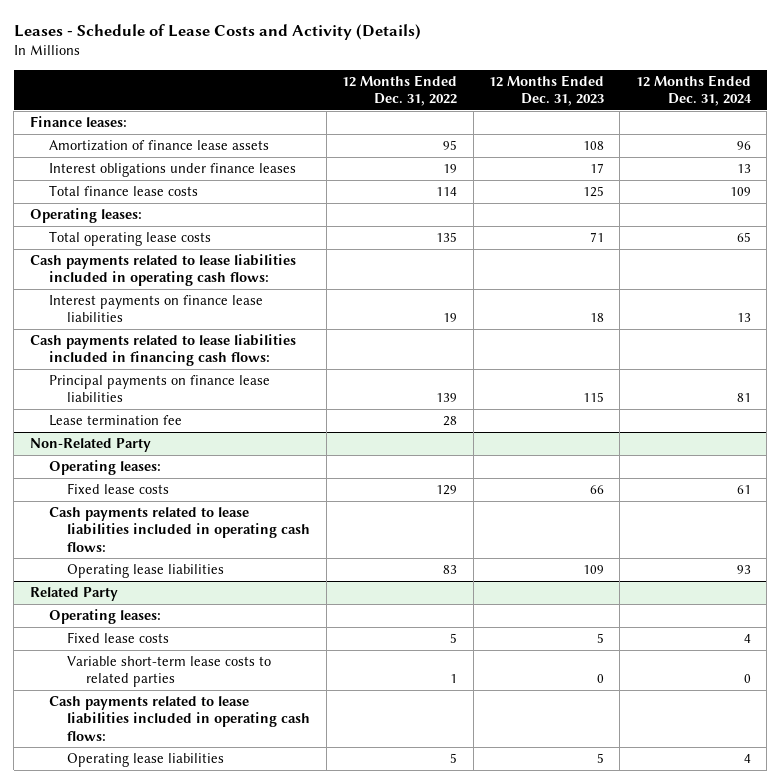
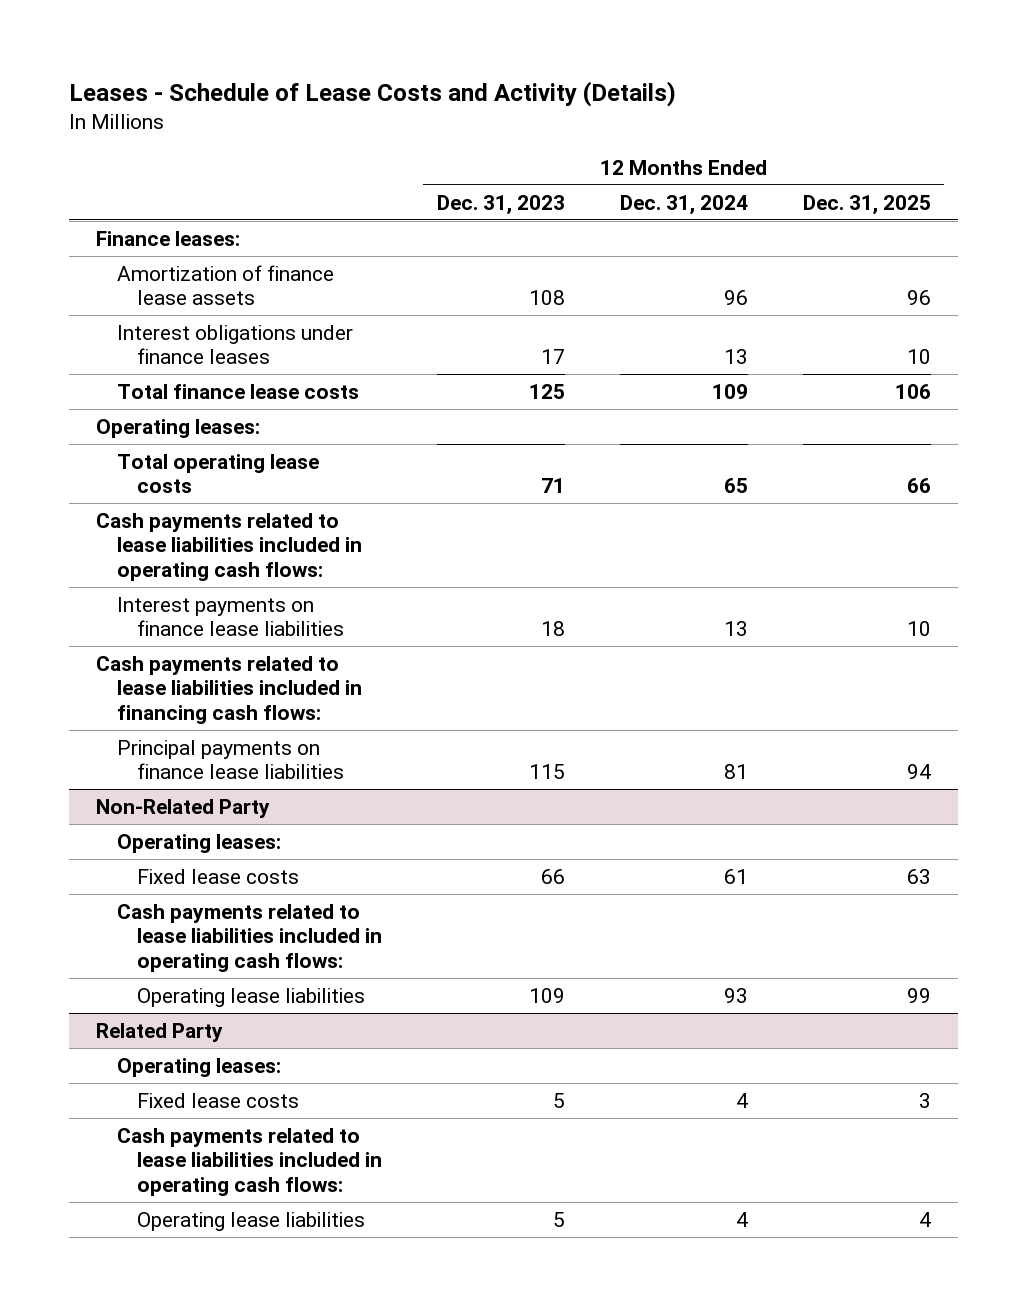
- | 12 Months Ended Dec. 31, 2022 | 12 Months Ended Dec. 31, 2023 | 12 Months Ended Dec. 31, 2024
+ | 12 Months Ended Dec. 31, 2023 | 12 Months Ended Dec. 31, 2024 | 12 Months Ended Dec. 31, 2025
- Lease termination fee | 28 | |
@ Related Party
- Variable short-term lease costs to related parties | 1 | 0 | 0

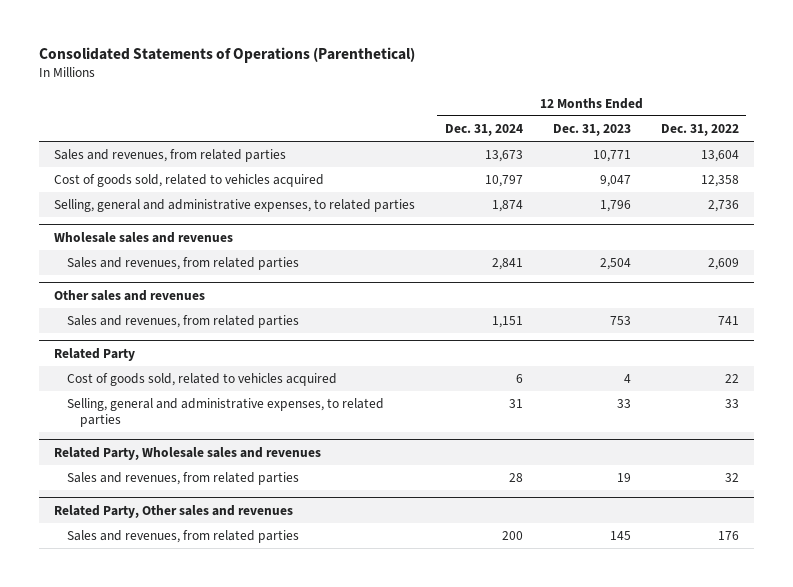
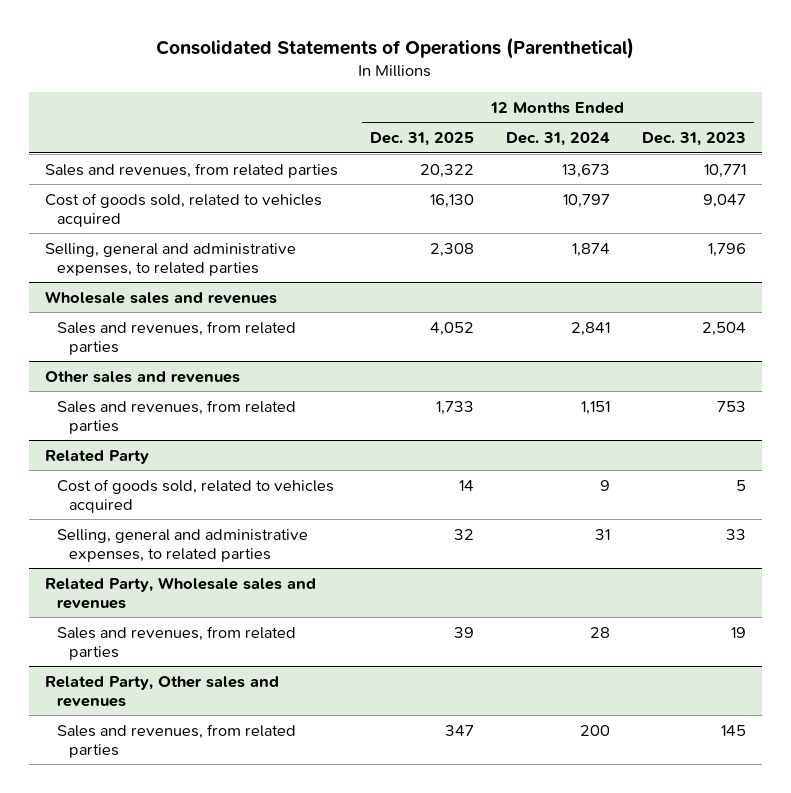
- | 12 Months Ended Dec. 31, 2024 | 12 Months Ended Dec. 31, 2023 | 12 Months Ended Dec. 31, 2022
+ | 12 Months Ended Dec. 31, 2025 | 12 Months Ended Dec. 31, 2024 | 12 Months Ended Dec. 31, 2023
@ Related Party
- Cost of goods sold, related to vehicles acquired | 6 | 4 | 22
+ Cost of goods sold, related to vehicles acquired | 14 | 9 | 5

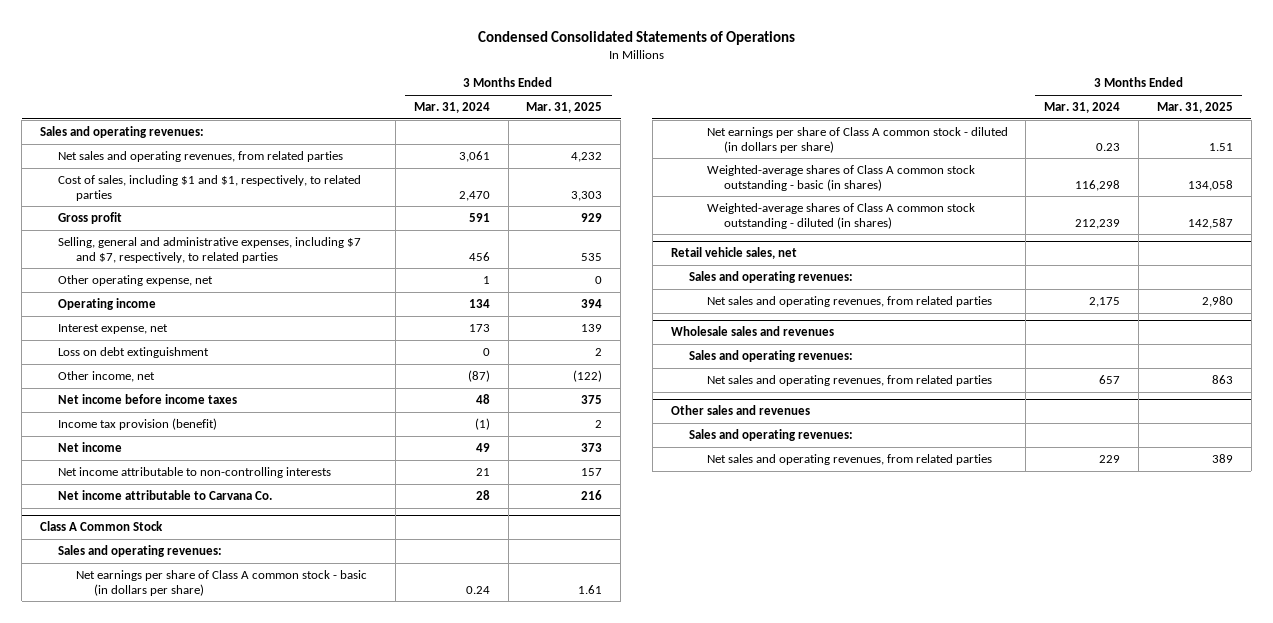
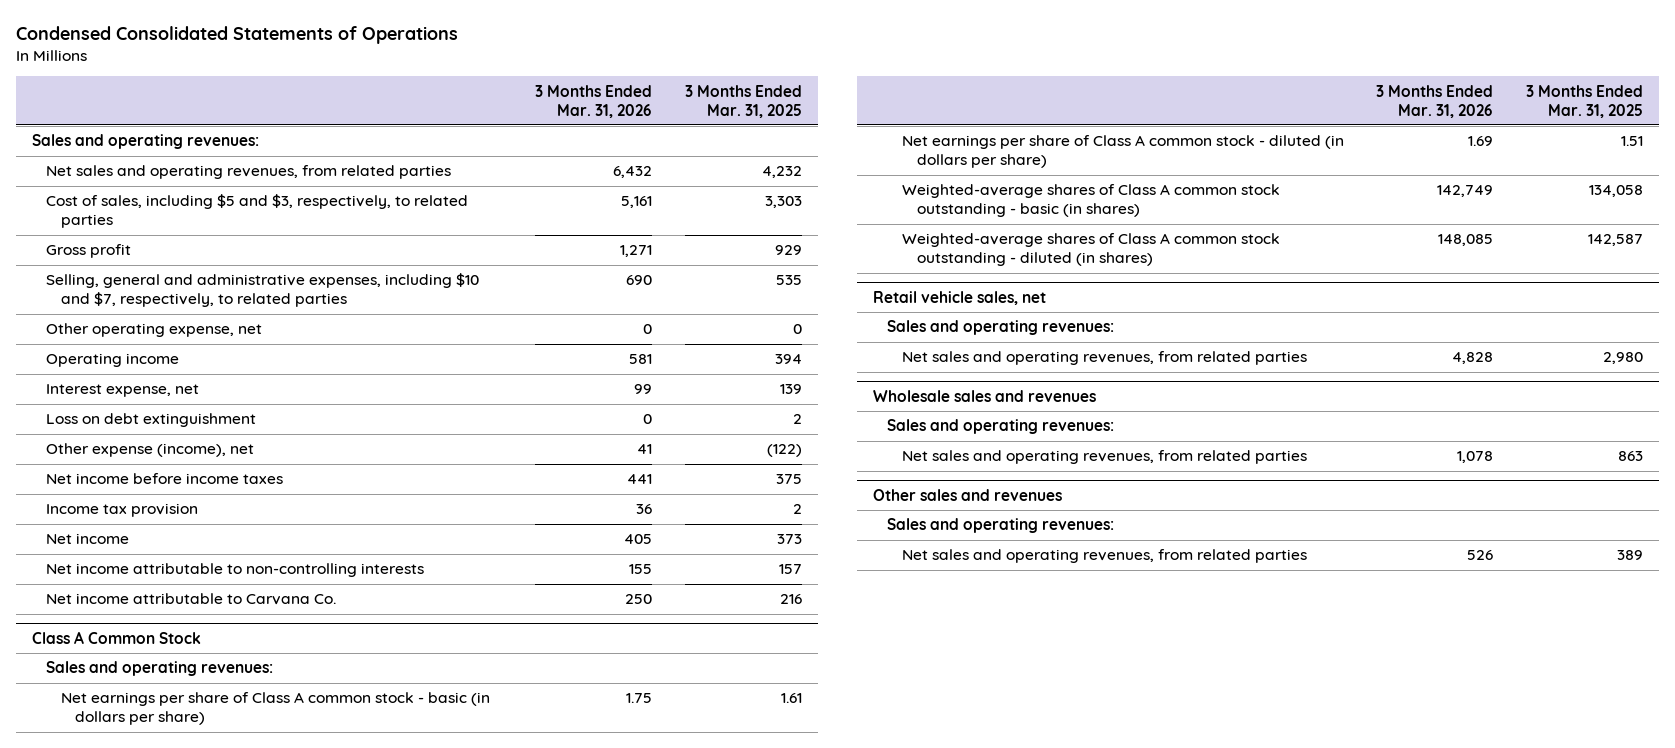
- | 3 Months Ended Mar. 31, 2024 | 3 Months Ended Mar. 31, 2025
+ | 3 Months Ended Mar. 31, 2026 | 3 Months Ended Mar. 31, 2025
- Cost of sales, including $1 and $1, respectively, to related parties | 2,470 | 3,303
+ Cost of sales, including $5 and $3, respectively, to related parties | 5,161 | 3,303
- Selling, general and administrative expenses, including $7 and $7, respectively, to related parties | 456 | 535
+ Selling, general and administrative expenses, including $10 and $7, respectively, to related parties | 690 | 535
- Other income, net | (87) | (122)
+ Other expense (income), net | 41 | (122)
- Income tax provision (benefit) | (1) | 2
+ Income tax provision | 36 | 2

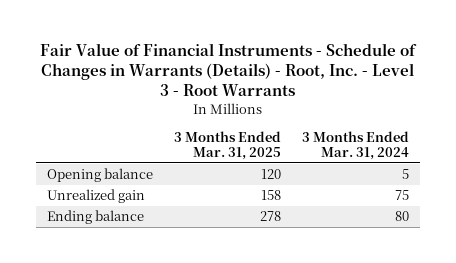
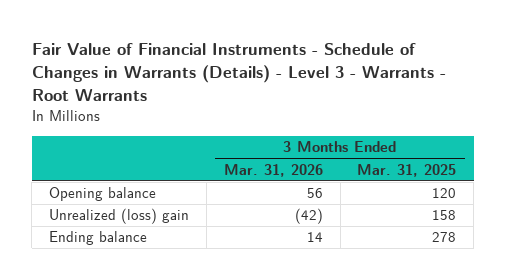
- Fair Value of Financial Instruments - Schedule of Changes in Warrants (Details) - Root, Inc. - Level 3 - Root Warrants
+ Fair Value of Financial Instruments - Schedule of Changes in Warrants (Details) - Level 3 - Warrants - Root Warrants
- | 3 Months Ended Mar. 31, 2025 | 3 Months Ended Mar. 31, 2024
+ | 3 Months Ended Mar. 31, 2026 | 3 Months Ended Mar. 31, 2025
- Unrealized gain | 158 | 75
+ Unrealized (loss) gain | (42) | 158

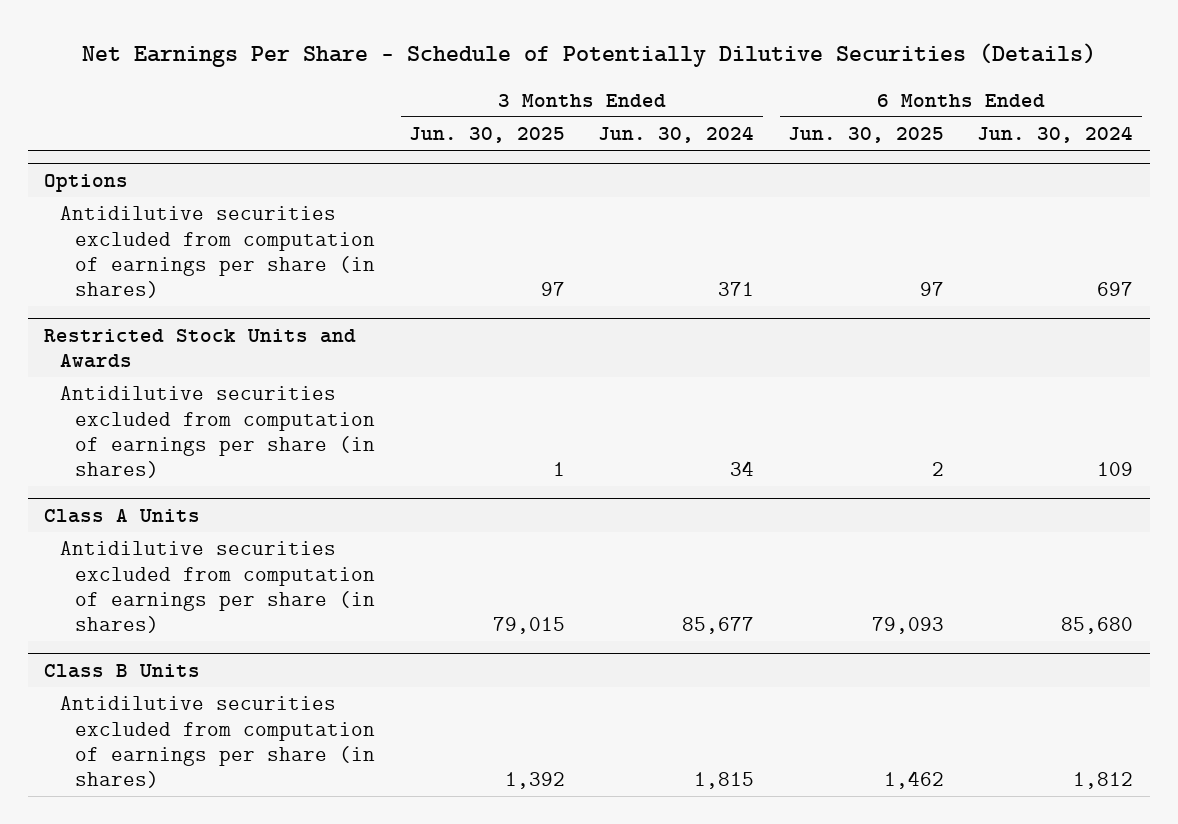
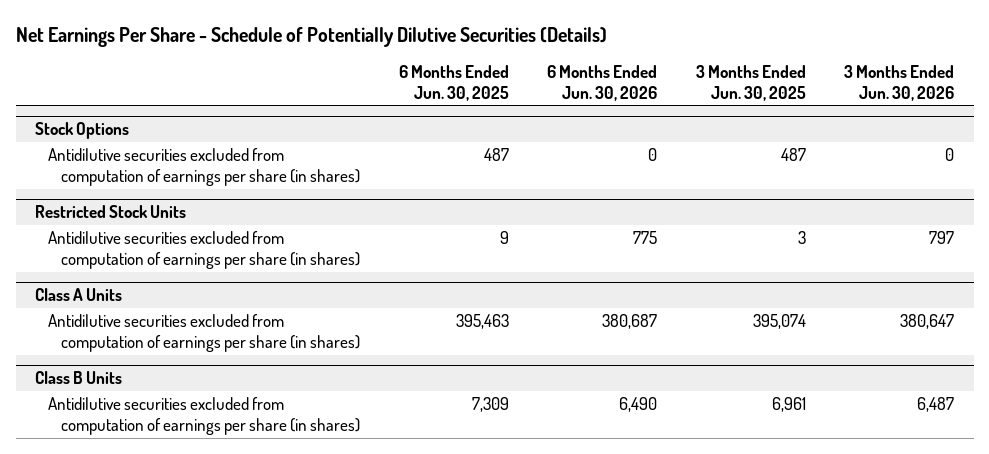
- | 3 Months Ended Jun. 30, 2025 | 3 Months Ended Jun. 30, 2024 | 6 Months Ended Jun. 30, 2025 | 6 Months Ended Jun. 30, 2024
+ | 6 Months Ended Jun. 30, 2025 | 6 Months Ended Jun. 30, 2026 | 3 Months Ended Jun. 30, 2025 | 3 Months Ended Jun. 30, 2026
- Options
- Antidilutive securities excluded from computation of earnings per share (in shares) | 97 | 371 | 97 | 697
- Restricted Stock Units and Awards
- Antidilutive securities excluded from computation of earnings per share (in shares) | 1 | 34 | 2 | 109
+ Stock Options
+ Antidilutive securities excluded from computation of earnings per share (in shares) | 487 | 0 | 487 | 0
+ Restricted Stock Units
+ Antidilutive securities excluded from computation of earnings per share (in shares) | 9 | 775 | 3 | 797
@ Class A Units
- Antidilutive securities excluded from computation of earnings per share (in shares) | 79,015 | 85,677 | 79,093 | 85,680
+ Antidilutive securities excluded from computation of earnings per share (in shares) | 395,463 | 380,687 | 395,074 | 380,647
@ Class B Units
- Antidilutive securities excluded from computation of earnings per share (in shares) | 1,392 | 1,815 | 1,462 | 1,812
+ Antidilutive securities excluded from computation of earnings per share (in shares) | 7,309 | 6,490 | 6,961 | 6,487

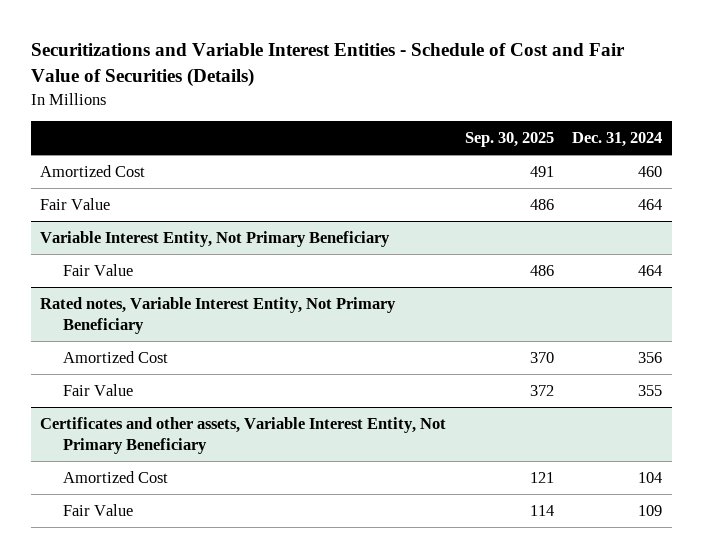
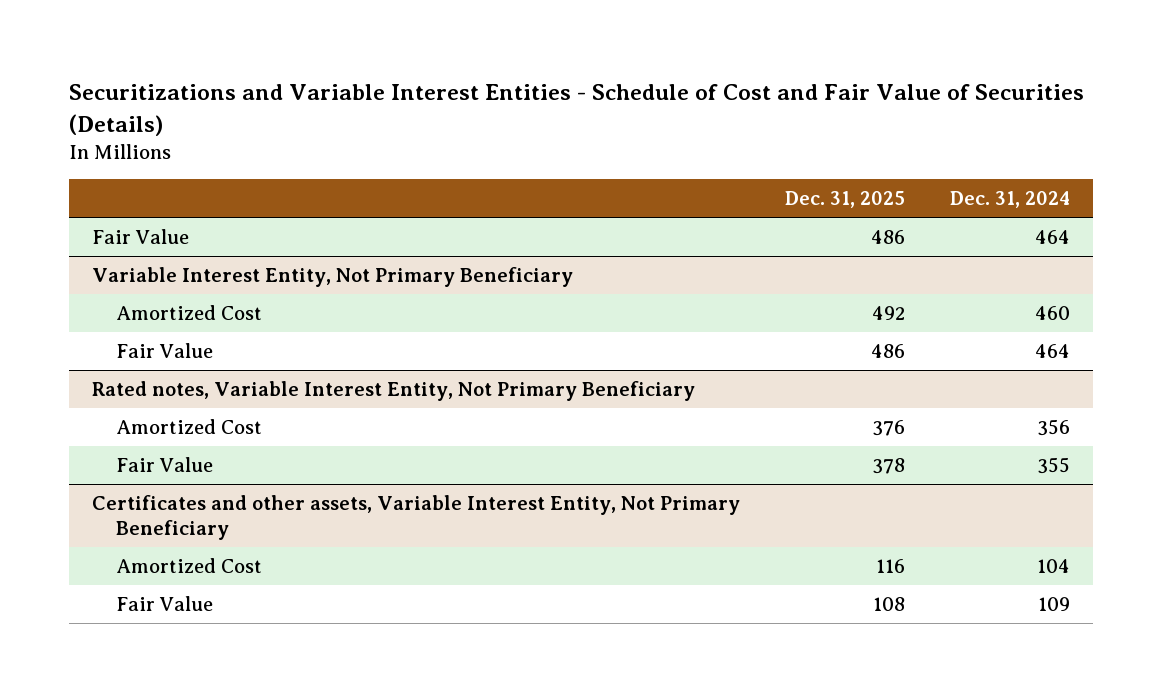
- | Sep. 30, 2025 | Dec. 31, 2024
+ | Dec. 31, 2025 | Dec. 31, 2024
- Amortized Cost | 491 | 460
@ Variable Interest Entity, Not Primary Beneficiary
+ Amortized Cost | 492 | 460

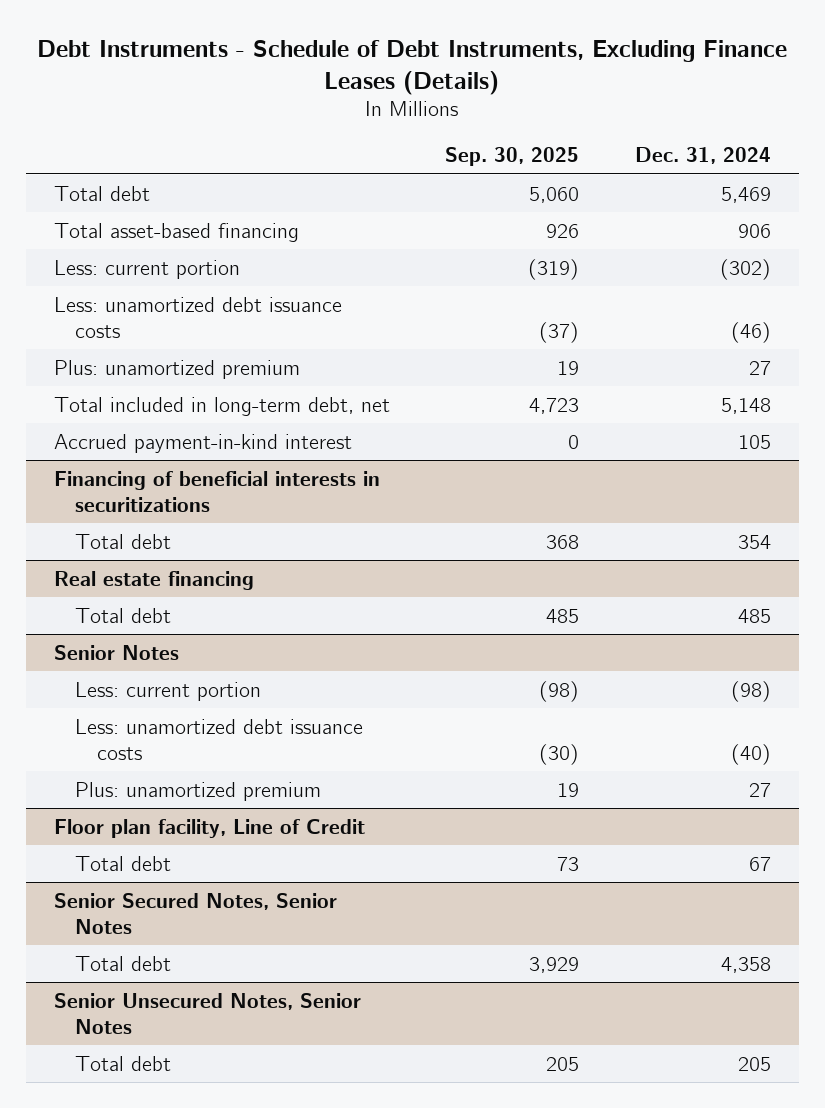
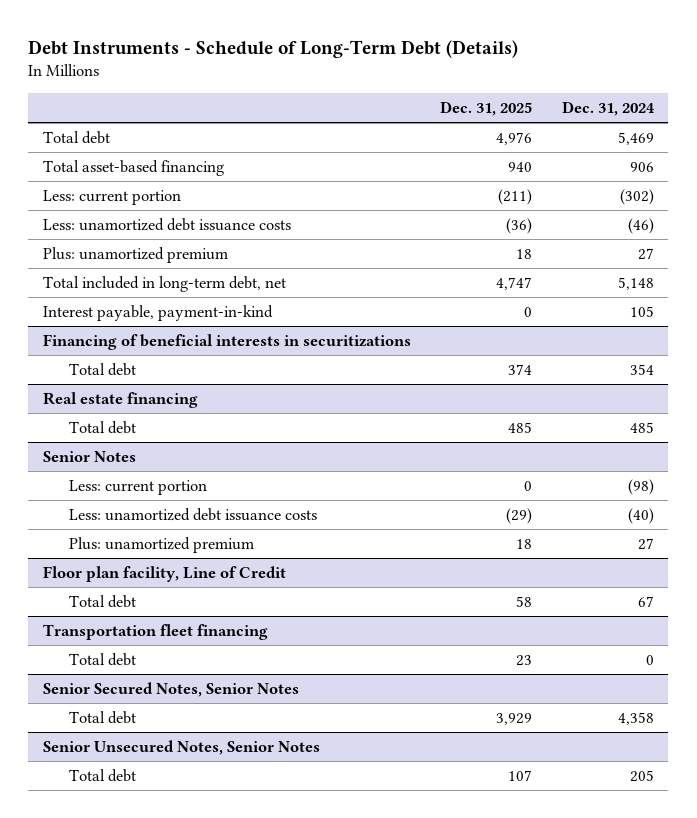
- Debt Instruments - Schedule of Debt Instruments, Excluding Finance Leases (Details)
+ Debt Instruments - Schedule of Long-Term Debt (Details)
- | Sep. 30, 2025 | Dec. 31, 2024
+ | Dec. 31, 2025 | Dec. 31, 2024
- Accrued payment-in-kind interest | 0 | 105
+ Interest payable, payment-in-kind | 0 | 105
+ Transportation fleet financing
+ Total debt | 23 | 0

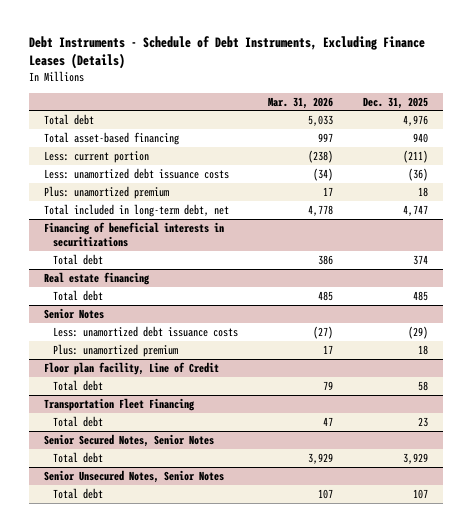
- Debt Instruments - Schedule of Long-Term Debt (Details)
+ Debt Instruments - Schedule of Debt Instruments, Excluding Finance Leases (Details)
- | Dec. 31, 2025 | Dec. 31, 2024
+ | Mar. 31, 2026 | Dec. 31, 2025
- Interest payable, payment-in-kind | 0 | 105
@ Senior Notes
- Less: current portion | 0 | (98)
- Transportation fleet financing
+ Transportation Fleet Financing

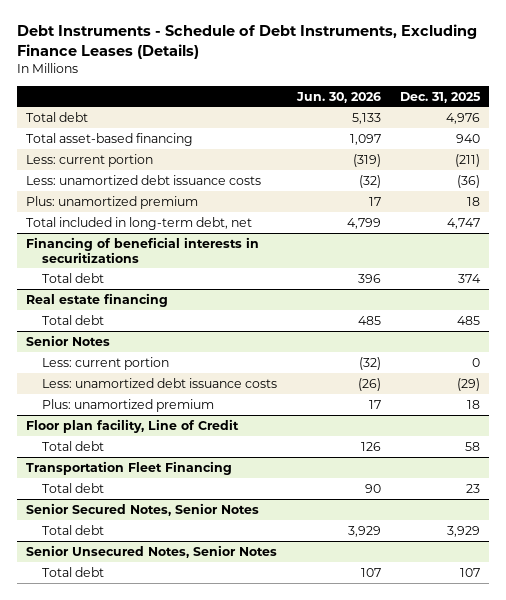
- | Mar. 31, 2026 | Dec. 31, 2025
+ | Jun. 30, 2026 | Dec. 31, 2025
@ Senior Notes
+ Less: current portion | (32) | 0

